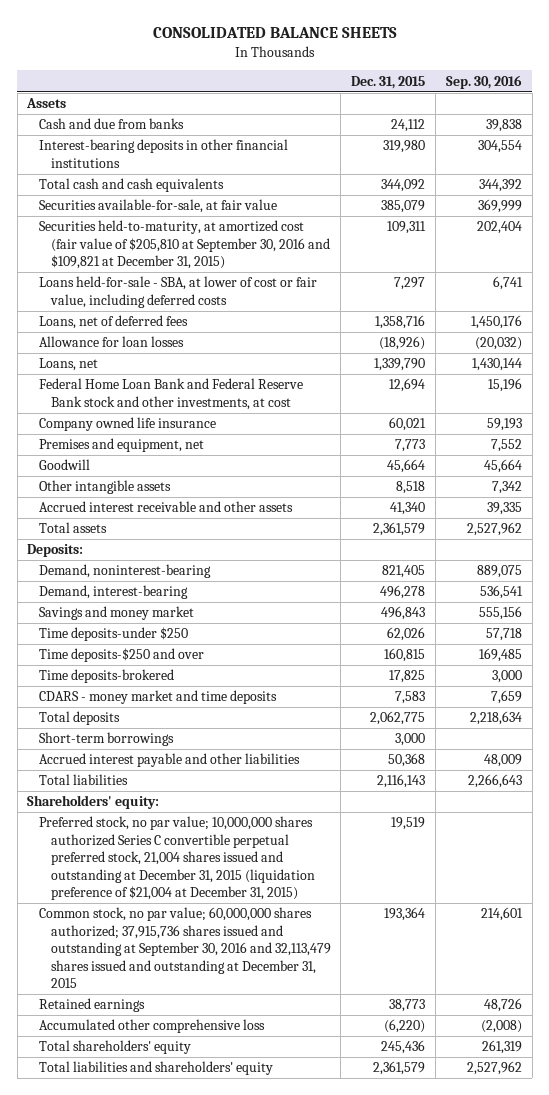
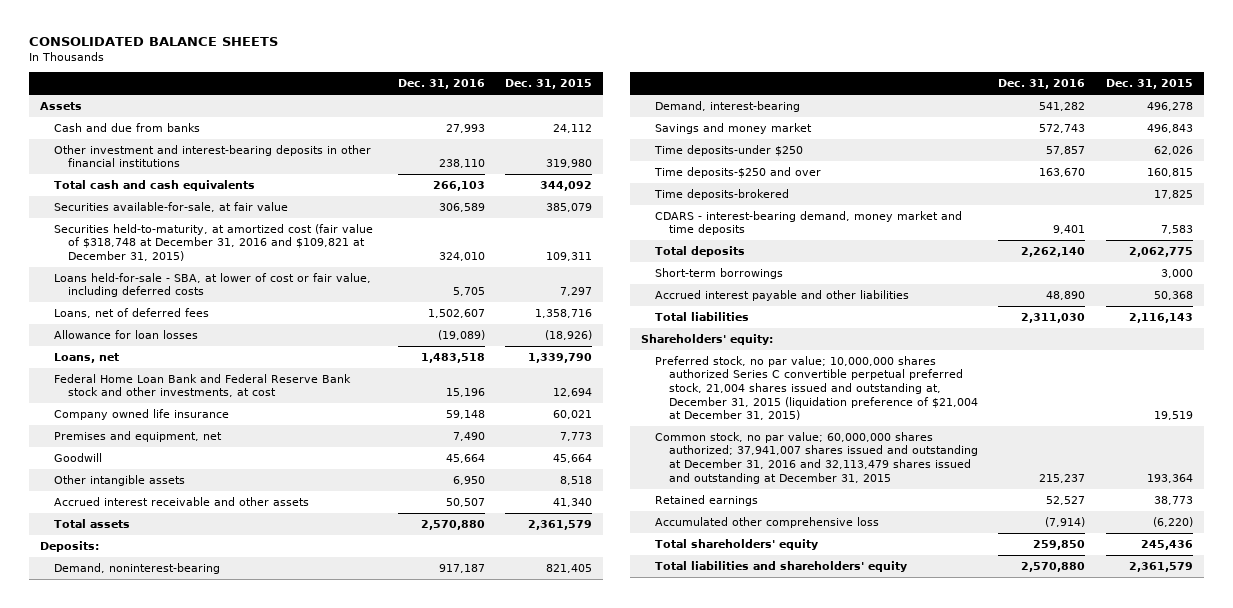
- | Dec. 31, 2015 | Sep. 30, 2016
+ | Dec. 31, 2016 | Dec. 31, 2015
- Interest-bearing deposits in other financial institutions | 319,980 | 304,554
+ Other investment and interest-bearing deposits in other financial institutions | 238,110 | 319,980
- Securities held-to-maturity, at amortized cost (fair value of $205,810 at September 30, 2016 and $109,821 at December 31, 2015) | 109,311 | 202,404
+ Securities held-to-maturity, at amortized cost (fair value of $318,748 at December 31, 2016 and $109,821 at December 31, 2015) | 324,010 | 109,311
- CDARS - money market and time deposits | 7,583 | 7,659
+ CDARS - interest-bearing demand, money market and time deposits | 9,401 | 7,583
- Preferred stock, no par value; 10,000,000 shares authorized Series C convertible perpetual preferred stock, 21,004 shares issued and outstanding at December 31, 2015 (liquidation preference of $21,004 at December 31, 2015) | 19,519 |
- Common stock, no par value; 60,000,000 shares authorized; 37,915,736 shares issued and outstanding at September 30, 2016 and 32,113,479 shares issued and outstanding at December 31, 2015 | 193,364 | 214,601
+ Preferred stock, no par value; 10,000,000 shares authorized Series C convertible perpetual preferred stock, 21,004 shares issued and outstanding at, December 31, 2015 (liquidation preference of $21,004 at December 31, 2015) | | 19,519
+ Common stock, no par value; 60,000,000 shares authorized; 37,941,007 shares issued and outstanding at December 31, 2016 and 32,113,479 shares issued and outstanding at December 31, 2015 | 215,237 | 193,364

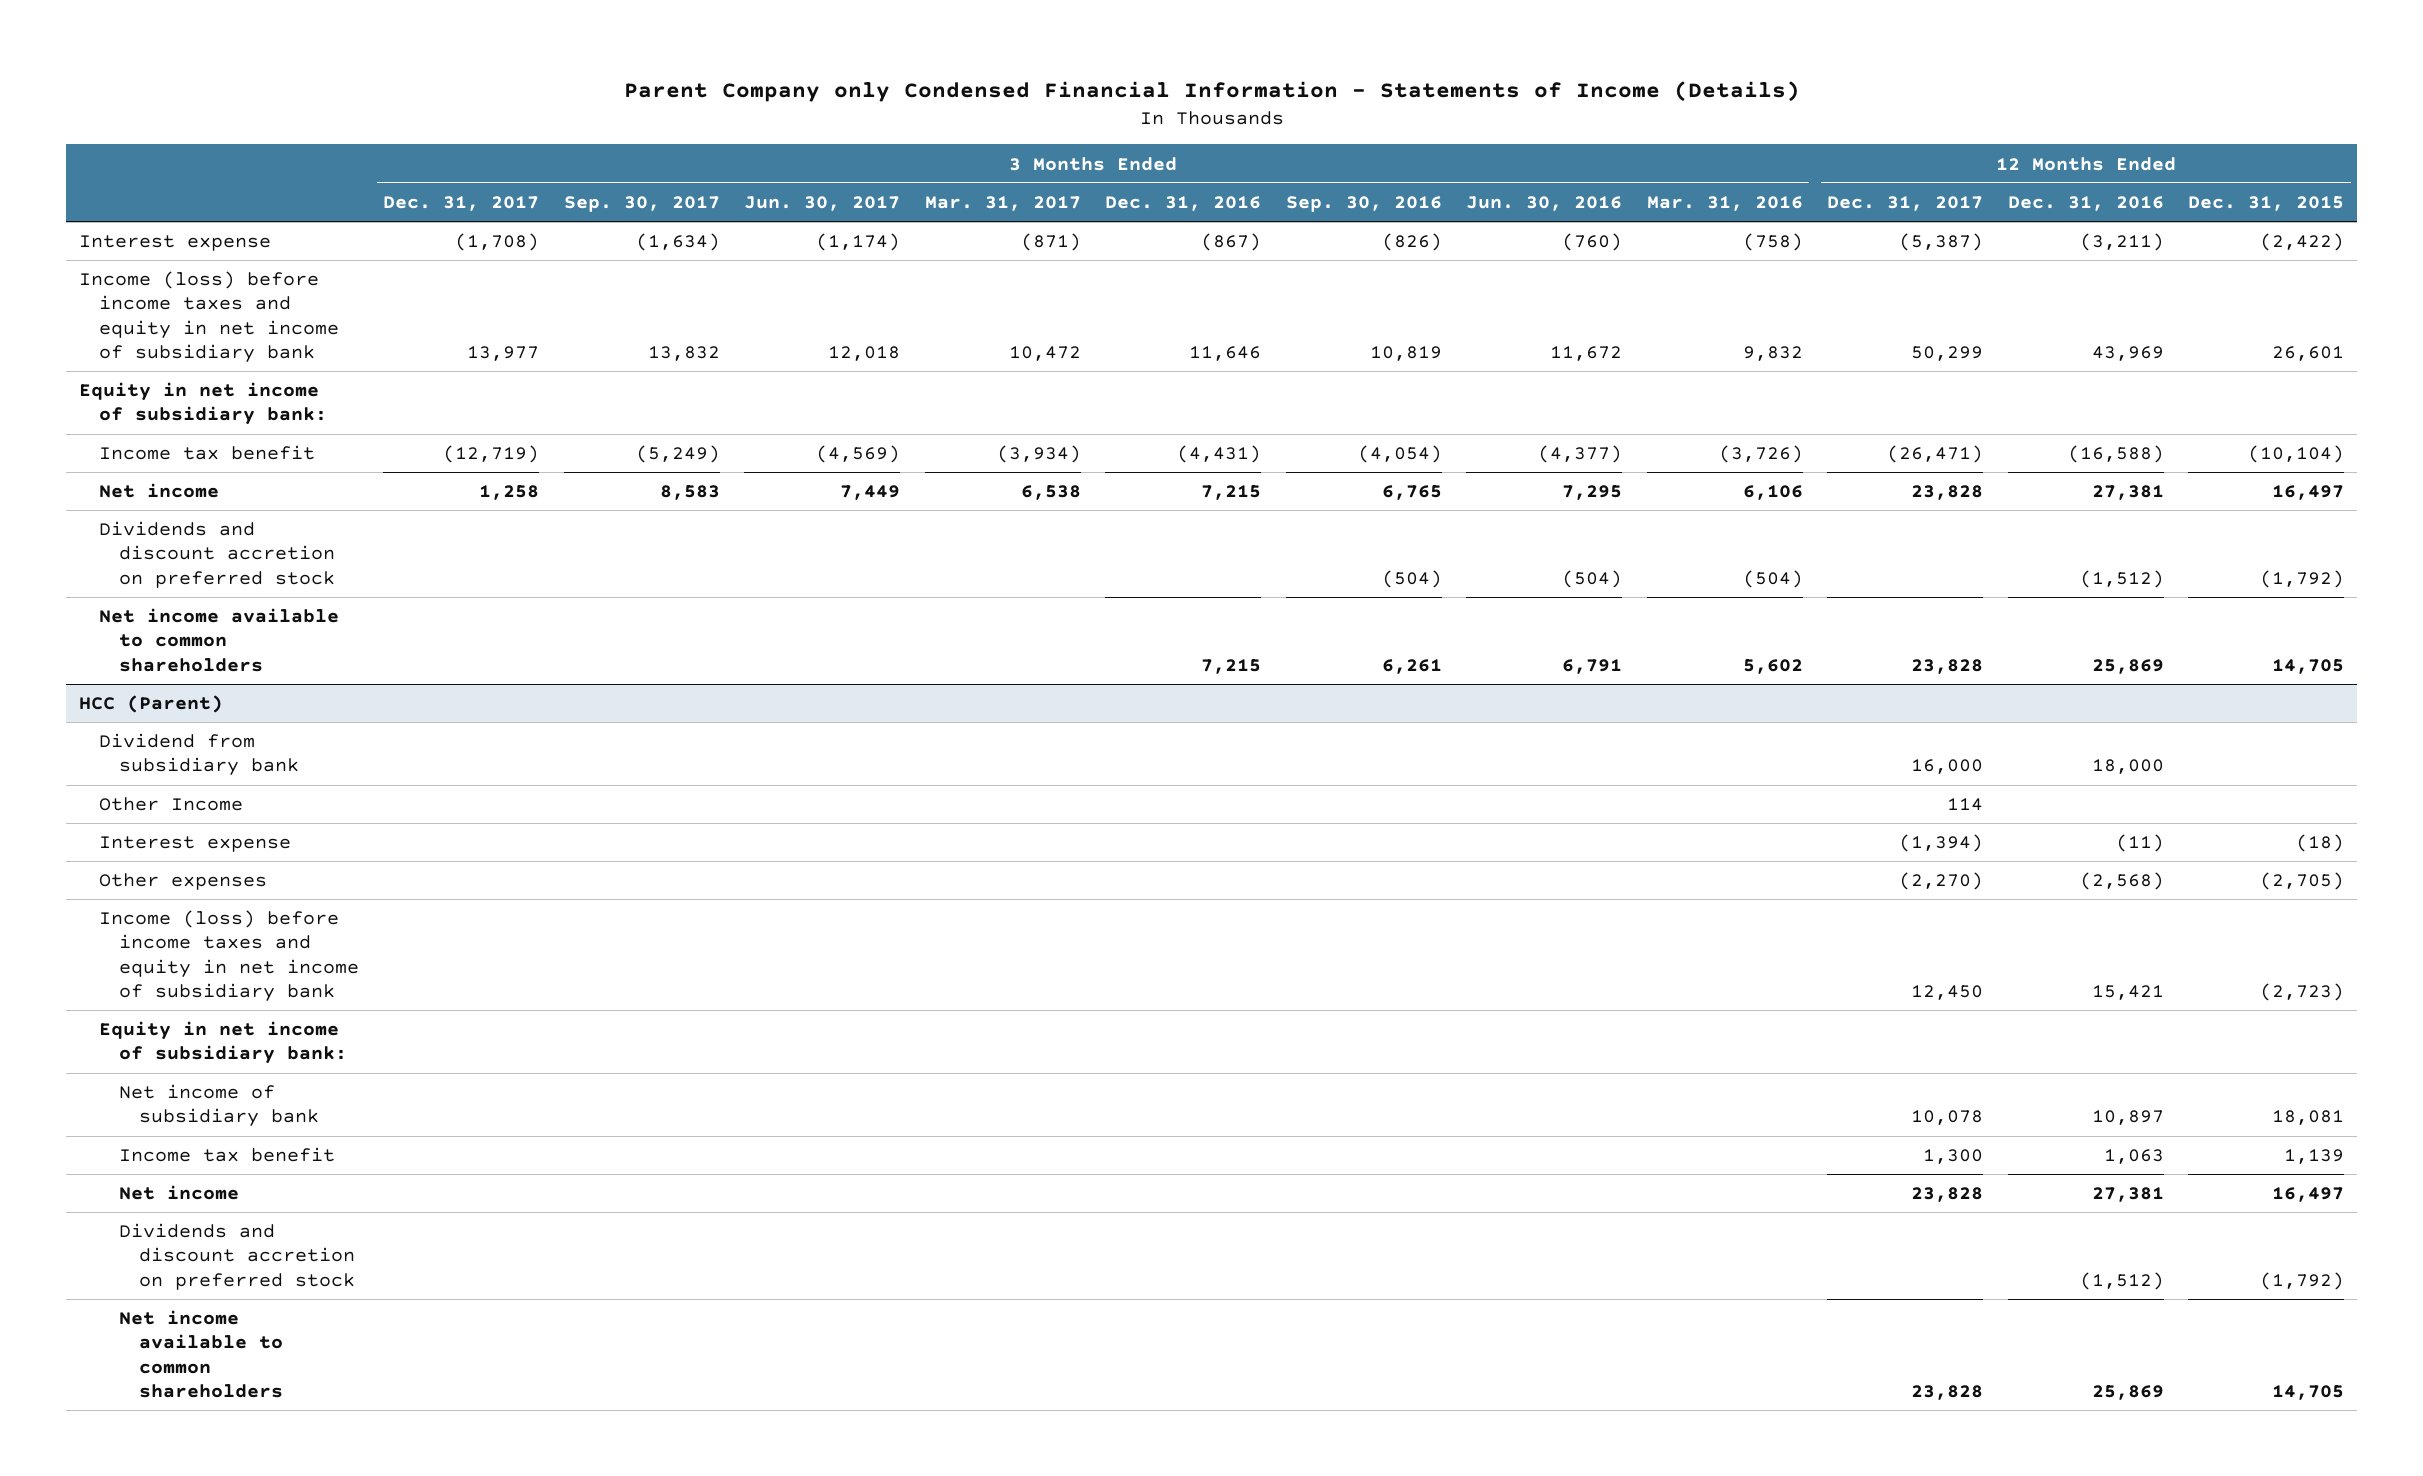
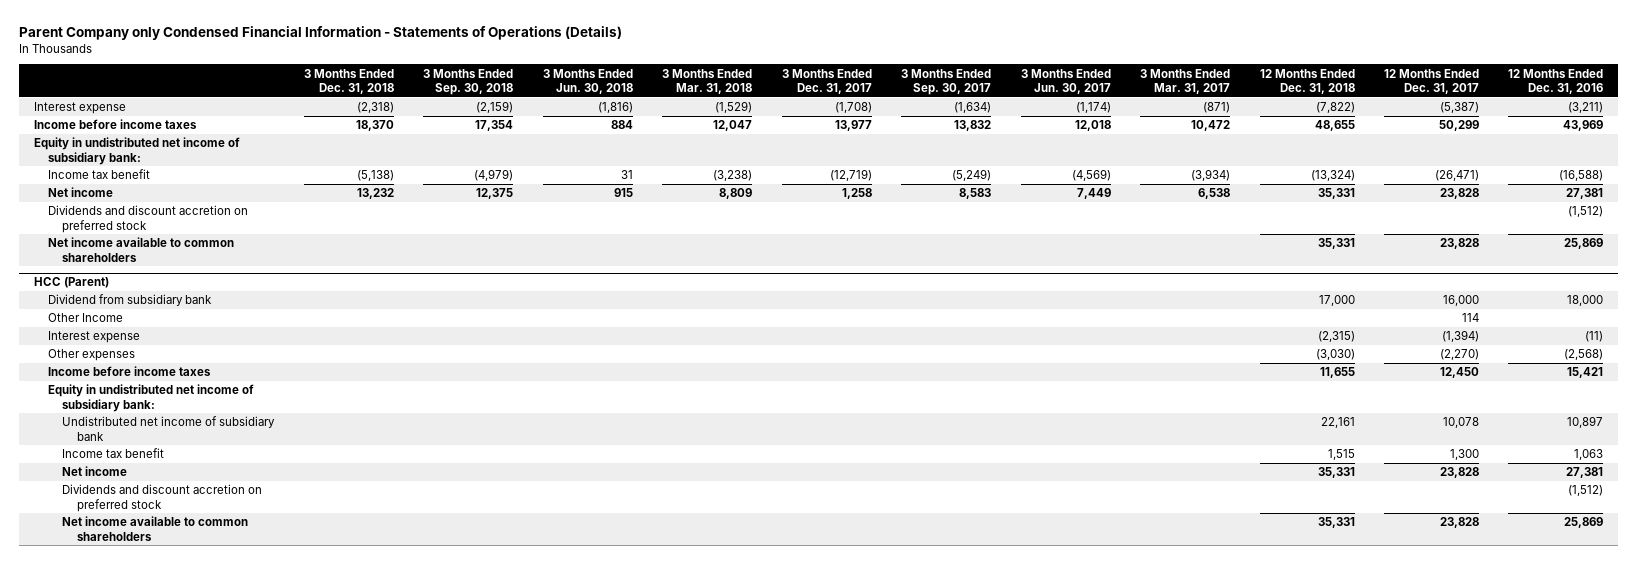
- Parent Company only Condensed Financial Information - Statements of Income (Details)
+ Parent Company only Condensed Financial Information - Statements of Operations (Details)
- | 3 Months Ended Dec. 31, 2017 | 3 Months Ended Sep. 30, 2017 | 3 Months Ended Jun. 30, 2017 | 3 Months Ended Mar. 31, 2017 | 3 Months Ended Dec. 31, 2016 | 3 Months Ended Sep. 30, 2016 | 3 Months Ended Jun. 30, 2016 | 3 Months Ended Mar. 31, 2016 | 12 Months Ended Dec. 31, 2017 | 12 Months Ended Dec. 31, 2016 | 12 Months Ended Dec. 31, 2015
+ | 3 Months Ended Dec. 31, 2018 | 3 Months Ended Sep. 30, 2018 | 3 Months Ended Jun. 30, 2018 | 3 Months Ended Mar. 31, 2018 | 3 Months Ended Dec. 31, 2017 | 3 Months Ended Sep. 30, 2017 | 3 Months Ended Jun. 30, 2017 | 3 Months Ended Mar. 31, 2017 | 12 Months Ended Dec. 31, 2018 | 12 Months Ended Dec. 31, 2017 | 12 Months Ended Dec. 31, 2016
- Income (loss) before income taxes and equity in net income of subsidiary bank | 13,977 | 13,832 | 12,018 | 10,472 | 11,646 | 10,819 | 11,672 | 9,832 | 50,299 | 43,969 | 26,601
- Equity in net income of subsidiary bank:
+ Income before income taxes | 18,370 | 17,354 | 884 | 12,047 | 13,977 | 13,832 | 12,018 | 10,472 | 48,655 | 50,299 | 43,969
+ Equity in undistributed net income of subsidiary bank:
@ HCC (Parent)
- Income (loss) before income taxes and equity in net income of subsidiary bank | | | | | | | | | 12,450 | 15,421 | (2,723)
- Equity in net income of subsidiary bank:
- Net income of subsidiary bank | | | | | | | | | 10,078 | 10,897 | 18,081
+ Income before income taxes | | | | | | | | | 11,655 | 12,450 | 15,421
+ Equity in undistributed net income of subsidiary bank:
+ Undistributed net income of subsidiary bank | | | | | | | | | 22,161 | 10,078 | 10,897

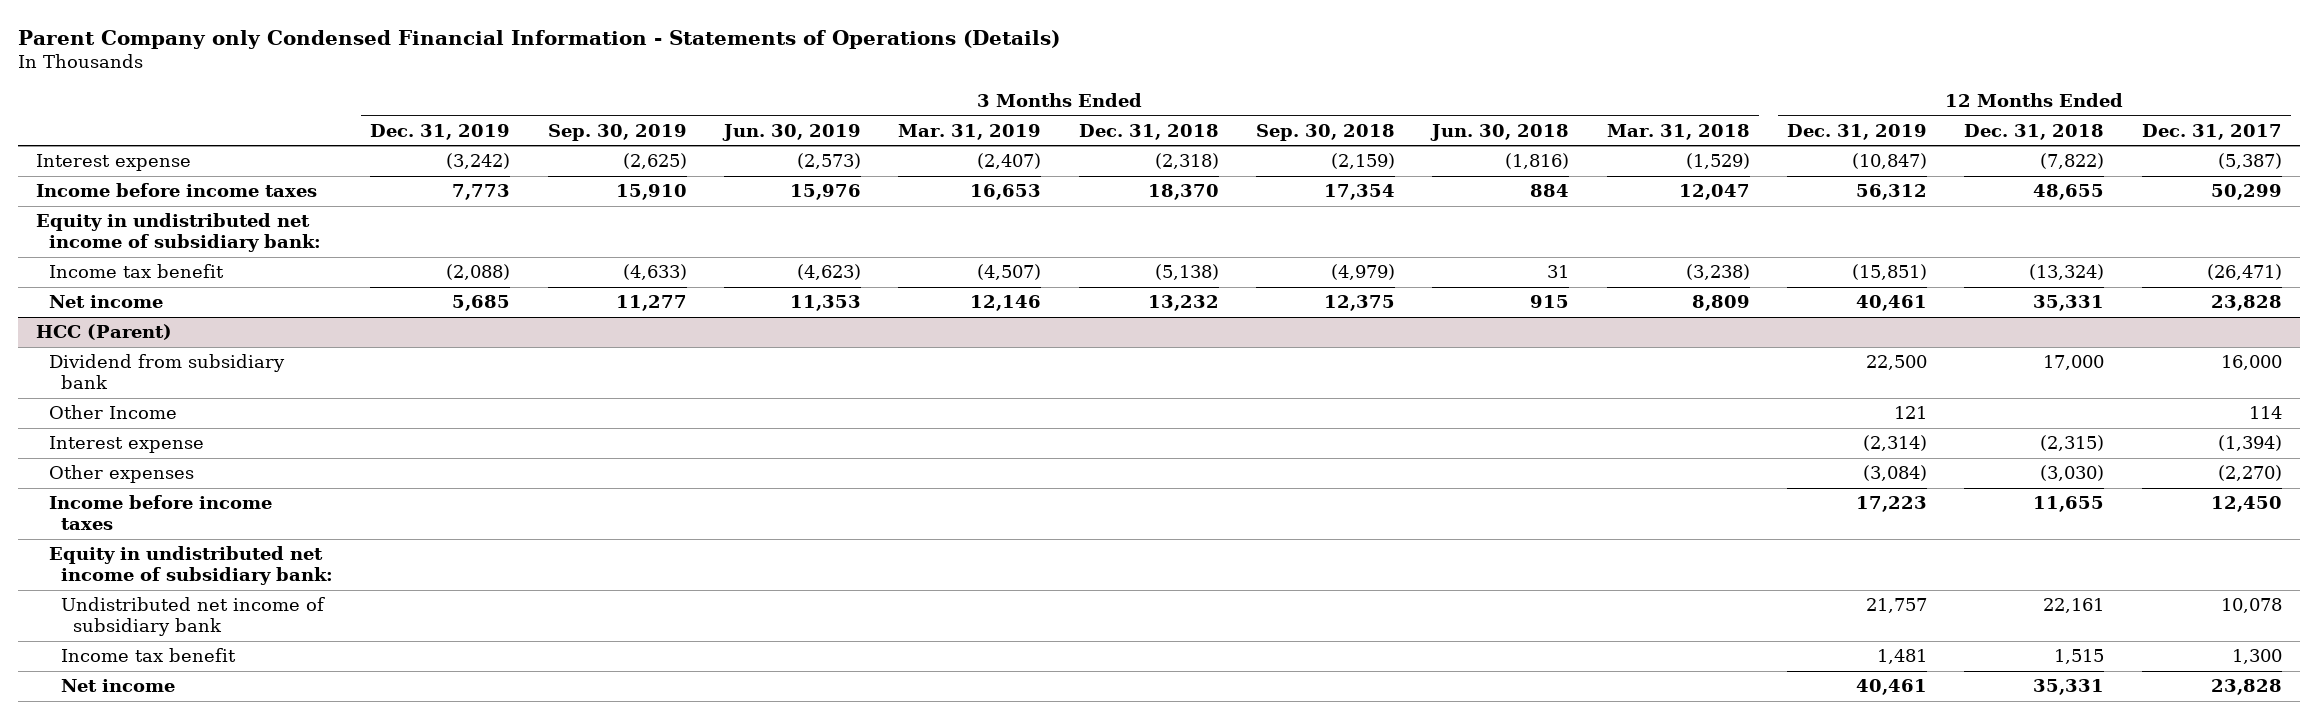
- | 3 Months Ended Dec. 31, 2018 | 3 Months Ended Sep. 30, 2018 | 3 Months Ended Jun. 30, 2018 | 3 Months Ended Mar. 31, 2018 | 3 Months Ended Dec. 31, 2017 | 3 Months Ended Sep. 30, 2017 | 3 Months Ended Jun. 30, 2017 | 3 Months Ended Mar. 31, 2017 | 12 Months Ended Dec. 31, 2018 | 12 Months Ended Dec. 31, 2017 | 12 Months Ended Dec. 31, 2016
+ | 3 Months Ended Dec. 31, 2019 | 3 Months Ended Sep. 30, 2019 | 3 Months Ended Jun. 30, 2019 | 3 Months Ended Mar. 31, 2019 | 3 Months Ended Dec. 31, 2018 | 3 Months Ended Sep. 30, 2018 | 3 Months Ended Jun. 30, 2018 | 3 Months Ended Mar. 31, 2018 | 12 Months Ended Dec. 31, 2019 | 12 Months Ended Dec. 31, 2018 | 12 Months Ended Dec. 31, 2017
- Dividends and discount accretion on preferred stock | | | | | | | | | | | (1,512)
- Net income available to common shareholders | | | | | | | | | 35,331 | 23,828 | 25,869
@ HCC (Parent)
- Dividends and discount accretion on preferred stock | | | | | | | | | | | (1,512)
- Net income available to common shareholders | | | | | | | | | 35,331 | 23,828 | 25,869

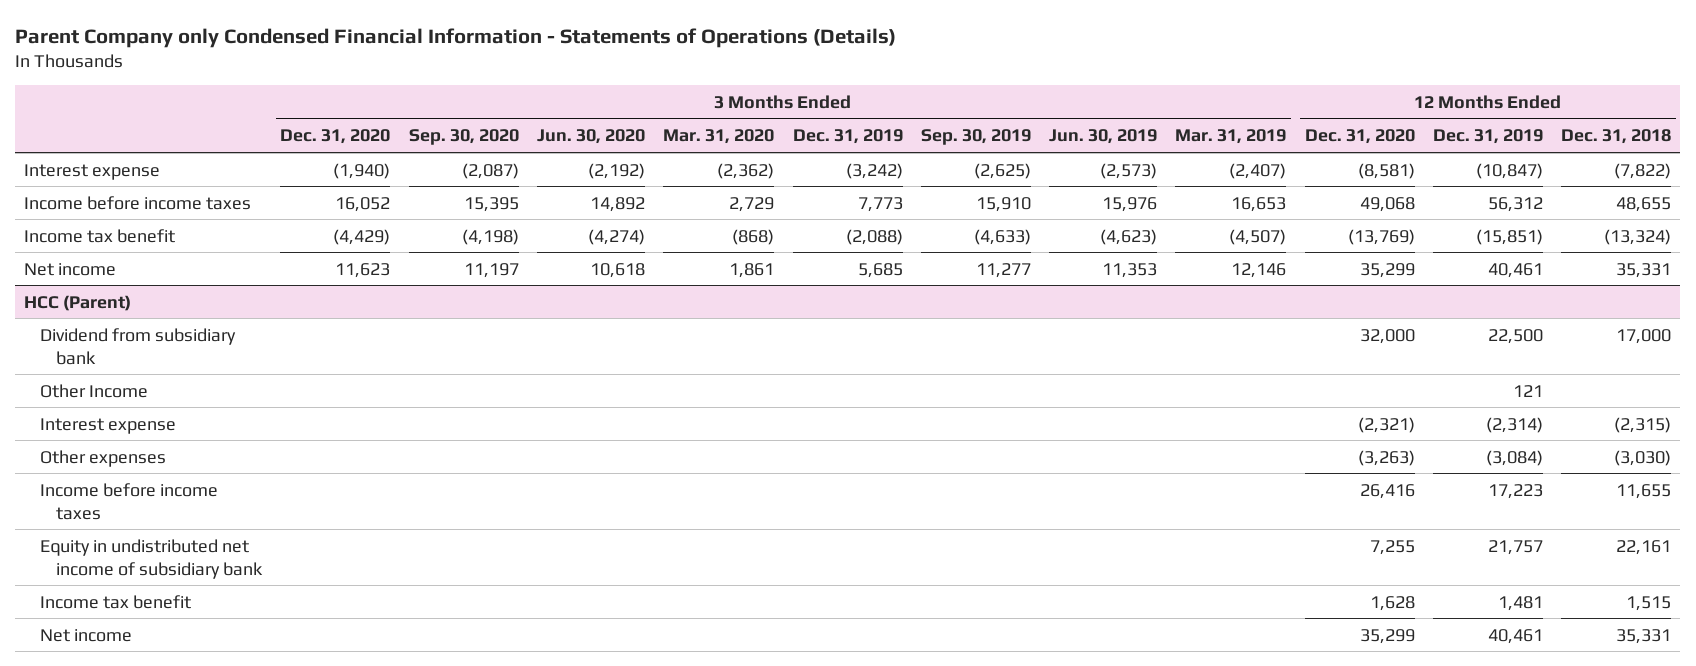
- | 3 Months Ended Dec. 31, 2019 | 3 Months Ended Sep. 30, 2019 | 3 Months Ended Jun. 30, 2019 | 3 Months Ended Mar. 31, 2019 | 3 Months Ended Dec. 31, 2018 | 3 Months Ended Sep. 30, 2018 | 3 Months Ended Jun. 30, 2018 | 3 Months Ended Mar. 31, 2018 | 12 Months Ended Dec. 31, 2019 | 12 Months Ended Dec. 31, 2018 | 12 Months Ended Dec. 31, 2017
+ | 3 Months Ended Dec. 31, 2020 | 3 Months Ended Sep. 30, 2020 | 3 Months Ended Jun. 30, 2020 | 3 Months Ended Mar. 31, 2020 | 3 Months Ended Dec. 31, 2019 | 3 Months Ended Sep. 30, 2019 | 3 Months Ended Jun. 30, 2019 | 3 Months Ended Mar. 31, 2019 | 12 Months Ended Dec. 31, 2020 | 12 Months Ended Dec. 31, 2019 | 12 Months Ended Dec. 31, 2018
- Equity in undistributed net income of subsidiary bank:
@ HCC (Parent)
- Equity in undistributed net income of subsidiary bank:
- Undistributed net income of subsidiary bank | | | | | | | | | 21,757 | 22,161 | 10,078
+ Equity in undistributed net income of subsidiary bank | | | | | | | | | 7,255 | 21,757 | 22,161

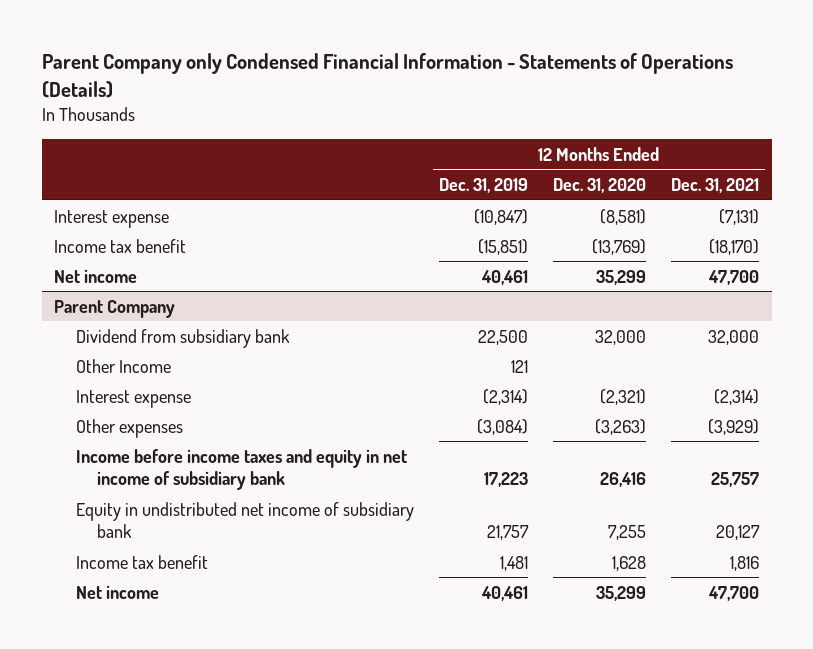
- | 3 Months Ended Dec. 31, 2020 | 3 Months Ended Sep. 30, 2020 | 3 Months Ended Jun. 30, 2020 | 3 Months Ended Mar. 31, 2020 | 3 Months Ended Dec. 31, 2019 | 3 Months Ended Sep. 30, 2019 | 3 Months Ended Jun. 30, 2019 | 3 Months Ended Mar. 31, 2019 | 12 Months Ended Dec. 31, 2020 | 12 Months Ended Dec. 31, 2019 | 12 Months Ended Dec. 31, 2018
+ | 12 Months Ended Dec. 31, 2019 | 12 Months Ended Dec. 31, 2020 | 12 Months Ended Dec. 31, 2021
- Income before income taxes | 16,052 | 15,395 | 14,892 | 2,729 | 7,773 | 15,910 | 15,976 | 16,653 | 49,068 | 56,312 | 48,655
- HCC (Parent)
+ Parent Company
- Income before income taxes | | | | | | | | | 26,416 | 17,223 | 11,655
+ Income before income taxes and equity in net income of subsidiary bank | 17,223 | 26,416 | 25,757

